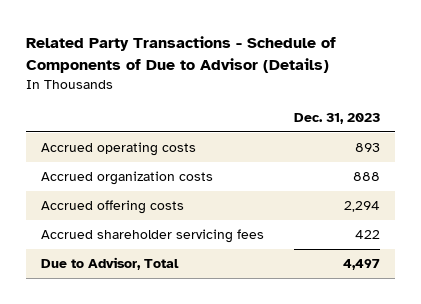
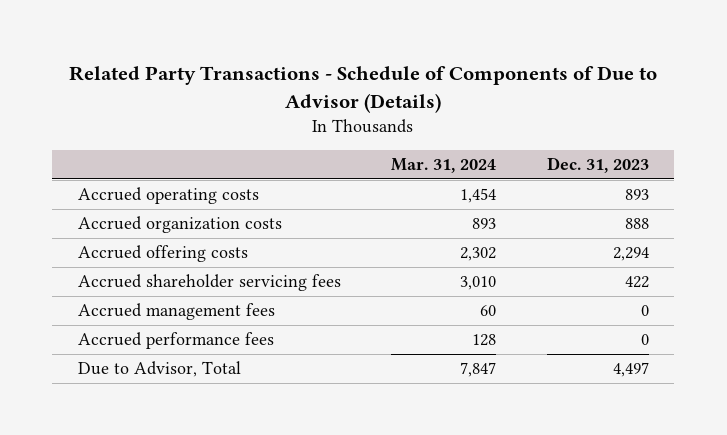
- | Dec. 31, 2023
+ | Mar. 31, 2024 | Dec. 31, 2023
+ Accrued management fees | 60 | 0
+ Accrued performance fees | 128 | 0

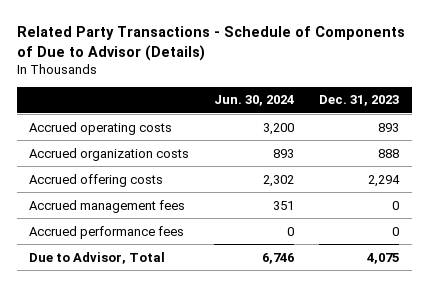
- | Mar. 31, 2024 | Dec. 31, 2023
+ | Jun. 30, 2024 | Dec. 31, 2023
- Accrued shareholder servicing fees | 3,010 | 422
- Due to Advisor, Total | 7,847 | 4,497
+ Due to Advisor, Total | 6,746 | 4,075

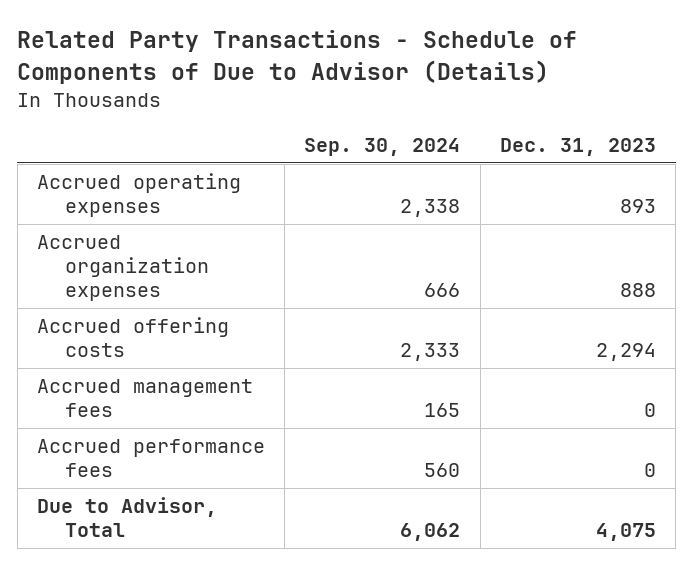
- | Jun. 30, 2024 | Dec. 31, 2023
+ | Sep. 30, 2024 | Dec. 31, 2023
- Accrued operating costs | 3,200 | 893
- Accrued organization costs | 893 | 888
+ Accrued operating expenses | 2,338 | 893
+ Accrued organization expenses | 666 | 888

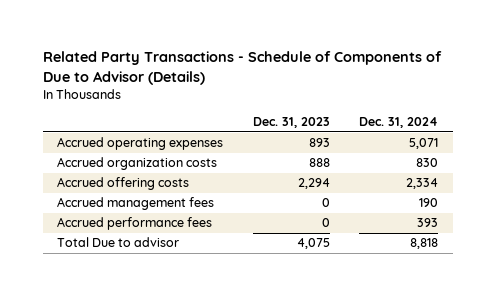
- | Sep. 30, 2024 | Dec. 31, 2023
+ | Dec. 31, 2023 | Dec. 31, 2024
- Accrued organization expenses | 666 | 888
+ Accrued organization costs | 888 | 830
- Due to Advisor, Total | 6,062 | 4,075
+ Total Due to advisor | 4,075 | 8,818

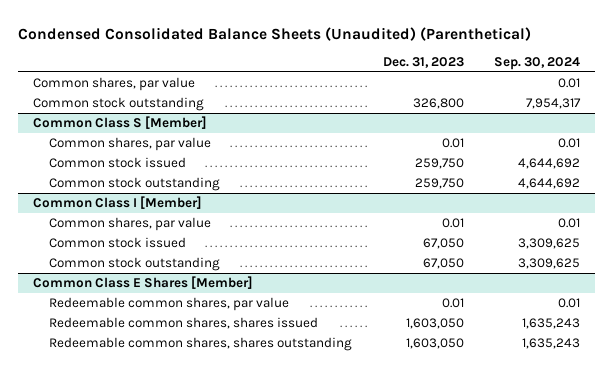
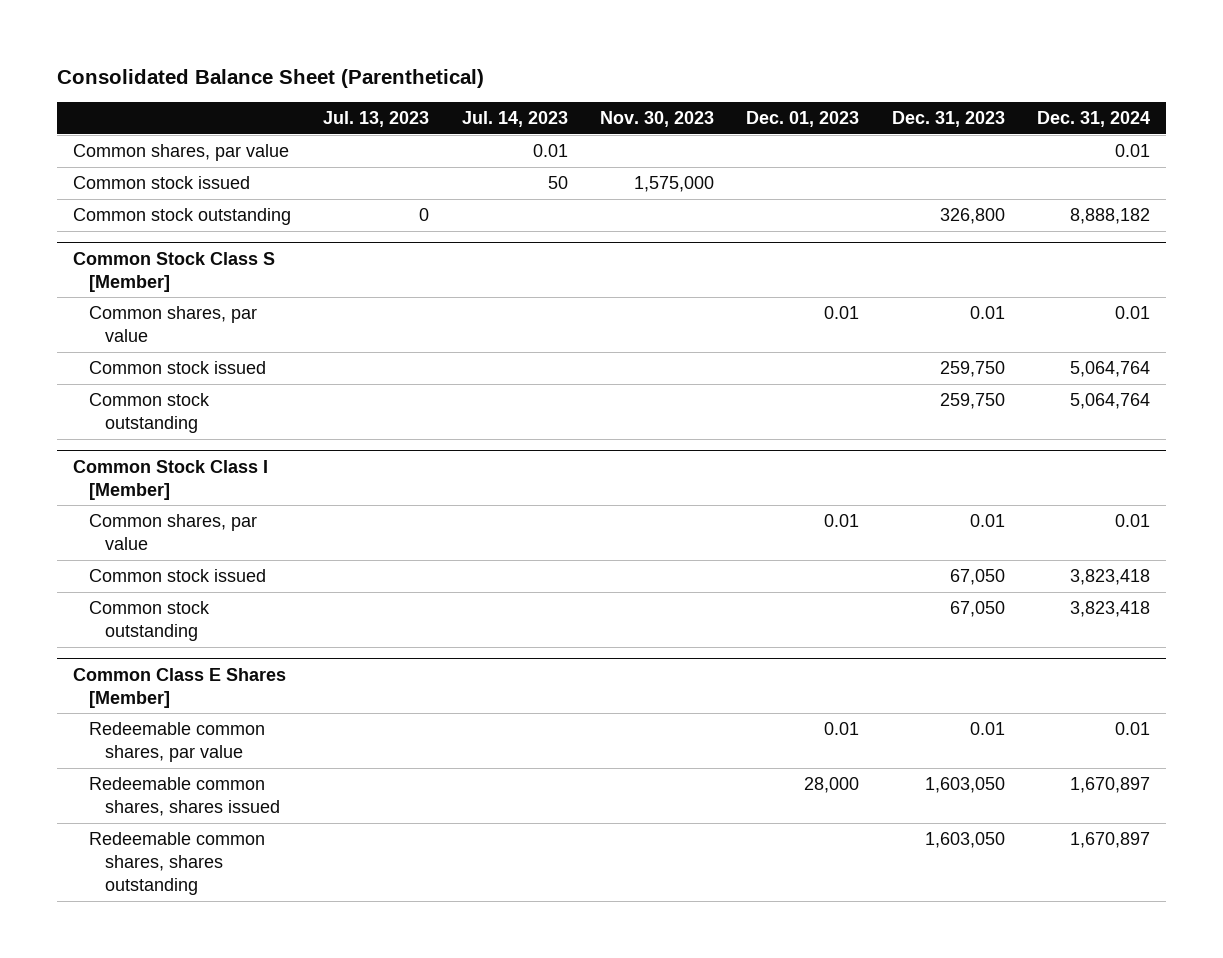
- Condensed Consolidated Balance Sheets (Unaudited) (Parenthetical)
+ Consolidated Balance Sheet (Parenthetical)
- | Dec. 31, 2023 | Sep. 30, 2024
+ | Jul. 13, 2023 | Jul. 14, 2023 | Nov. 30, 2023 | Dec. 01, 2023 | Dec. 31, 2023 | Dec. 31, 2024
+ Common stock issued | | 50 | 1,575,000 | | |
- Common Class S [Member]
+ Common Stock Class S [Member]
- Common Class I [Member]
+ Common Stock Class I [Member]

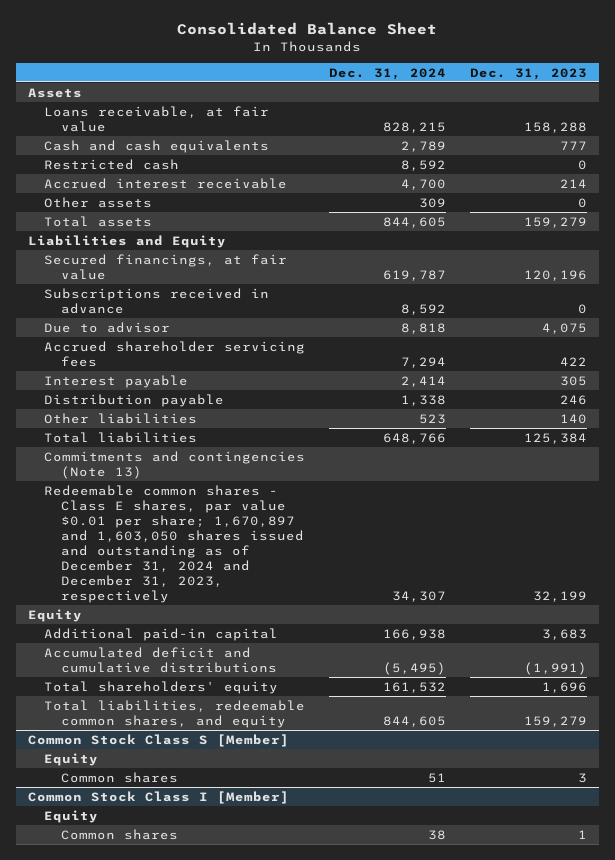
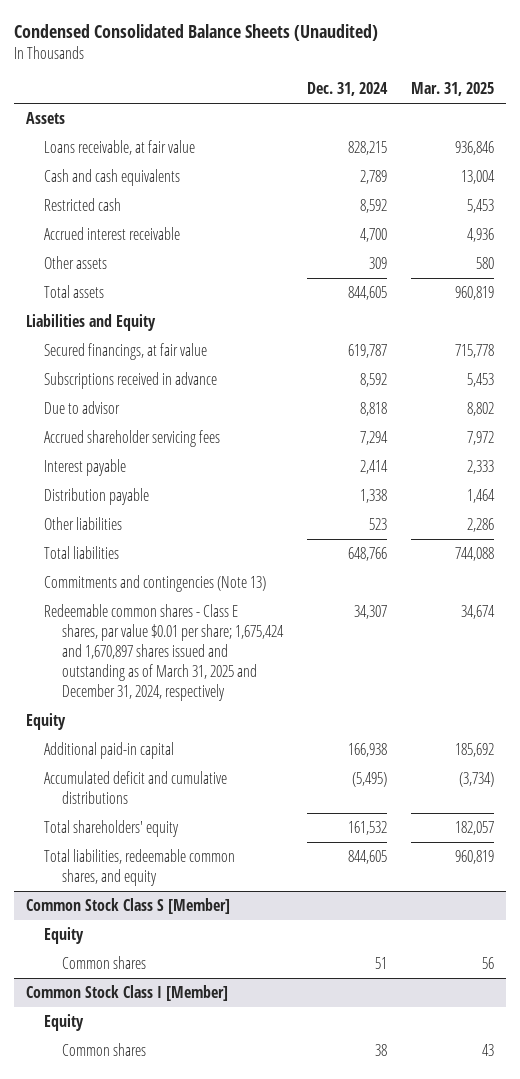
- Consolidated Balance Sheet
+ Condensed Consolidated Balance Sheets (Unaudited)
- | Dec. 31, 2024 | Dec. 31, 2023
+ | Dec. 31, 2024 | Mar. 31, 2025
- Redeemable common shares - Class E shares, par value $0.01 per share; 1,670,897 and 1,603,050 shares issued and outstanding as of December 31, 2024 and December 31, 2023, respectively | 34,307 | 32,199
+ Redeemable common shares - Class E shares, par value $0.01 per share; 1,675,424 and 1,670,897 shares issued and outstanding as of March 31, 2025 and December 31, 2024, respectively | 34,307 | 34,674

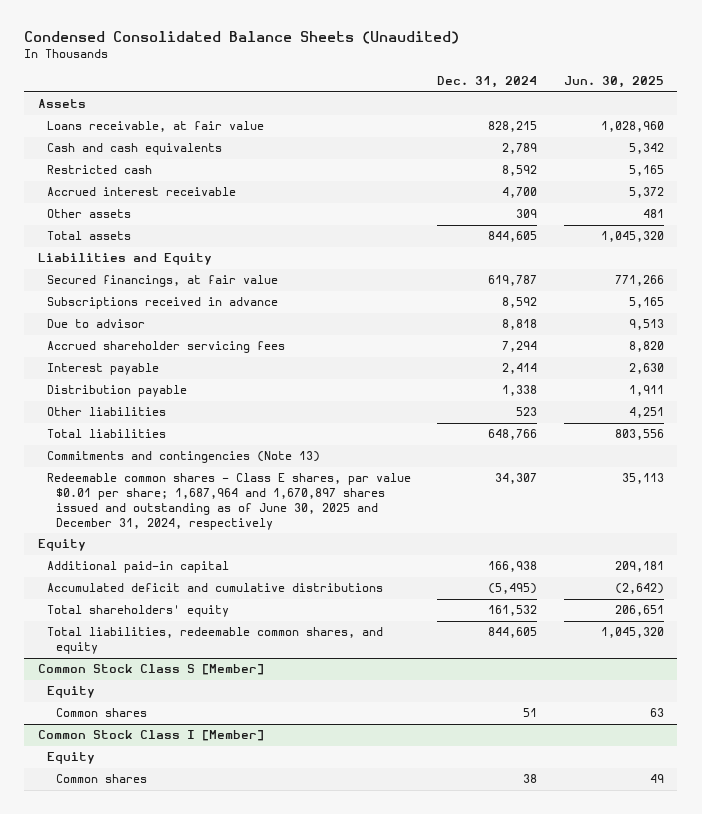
- | Dec. 31, 2024 | Mar. 31, 2025
+ | Dec. 31, 2024 | Jun. 30, 2025
- Redeemable common shares - Class E shares, par value $0.01 per share; 1,675,424 and 1,670,897 shares issued and outstanding as of March 31, 2025 and December 31, 2024, respectively | 34,307 | 34,674
+ Redeemable common shares - Class E shares, par value $0.01 per share; 1,687,964 and 1,670,897 shares issued and outstanding as of June 30, 2025 and December 31, 2024, respectively | 34,307 | 35,113

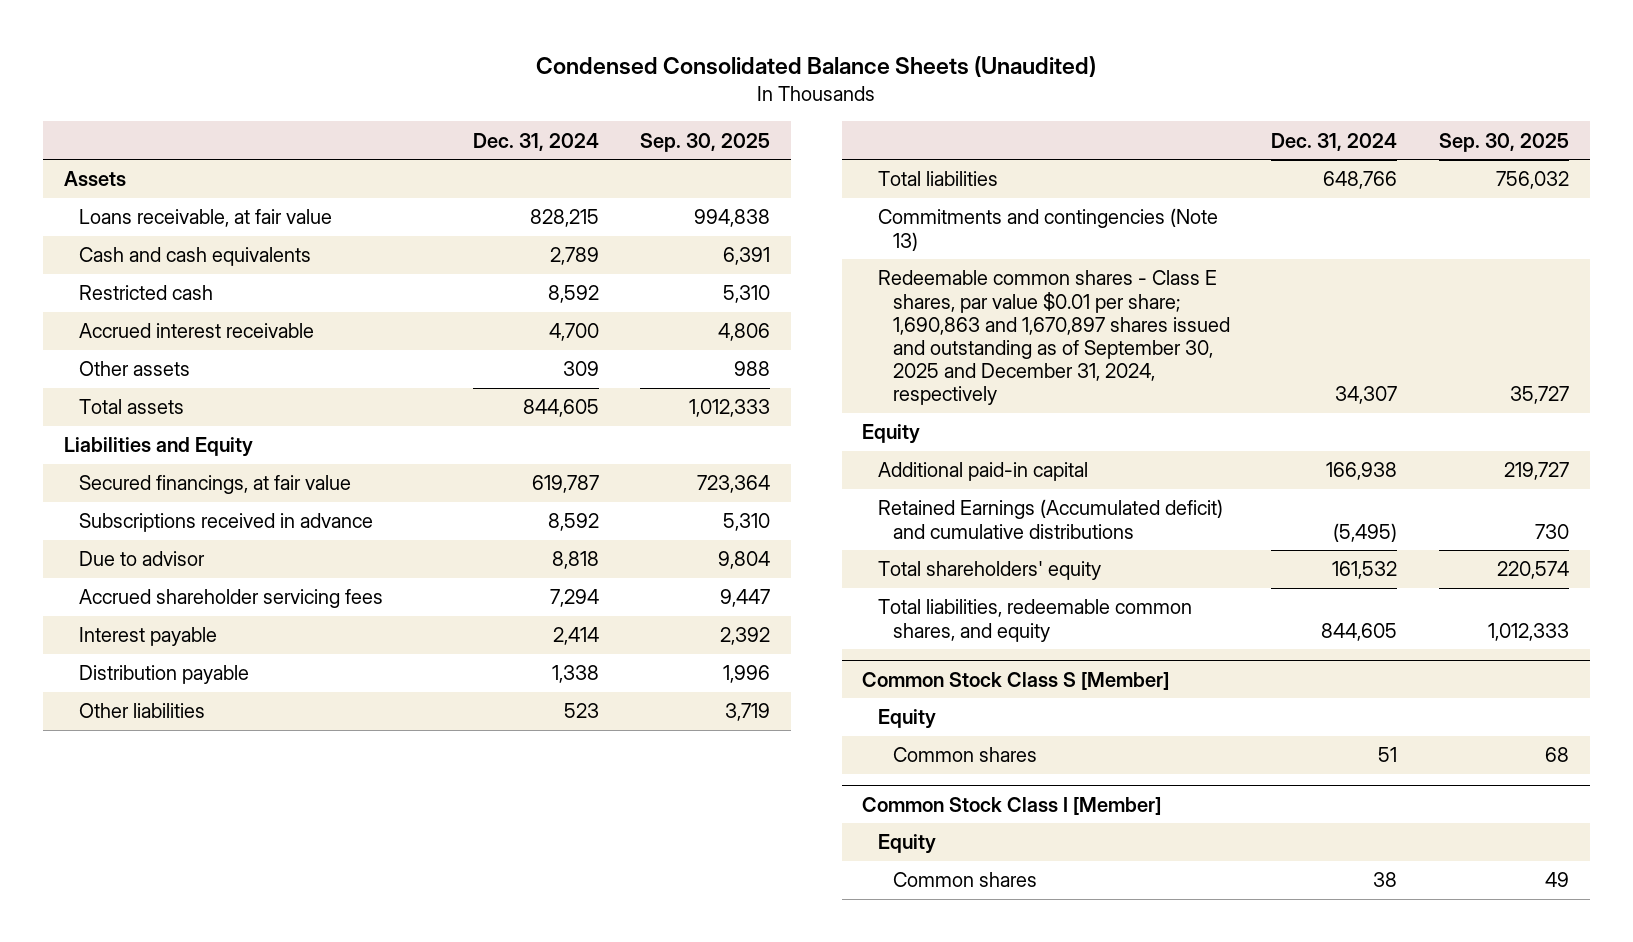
- | Dec. 31, 2024 | Jun. 30, 2025
+ | Dec. 31, 2024 | Sep. 30, 2025
- Redeemable common shares - Class E shares, par value $0.01 per share; 1,687,964 and 1,670,897 shares issued and outstanding as of June 30, 2025 and December 31, 2024, respectively | 34,307 | 35,113
+ Redeemable common shares - Class E shares, par value $0.01 per share; 1,690,863 and 1,670,897 shares issued and outstanding as of September 30, 2025 and December 31, 2024, respectively | 34,307 | 35,727
- Accumulated deficit and cumulative distributions | (5,495) | (2,642)
+ Retained Earnings (Accumulated deficit) and cumulative distributions | (5,495) | 730

